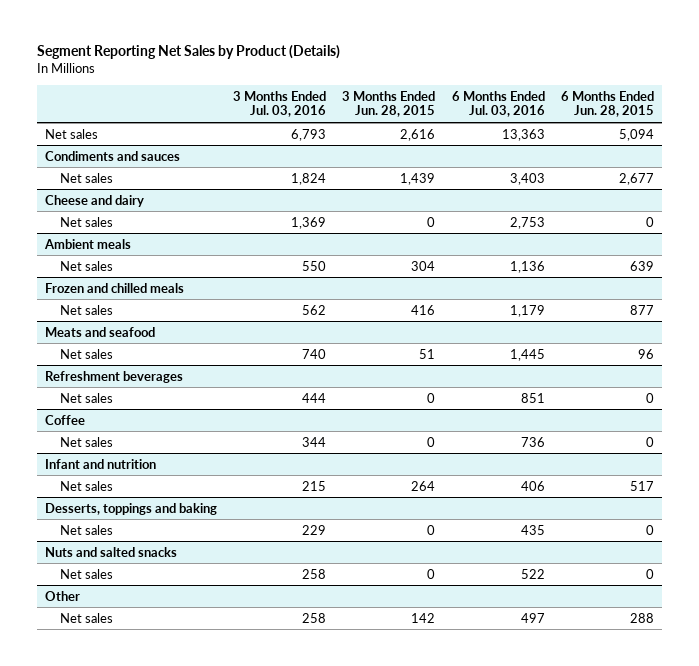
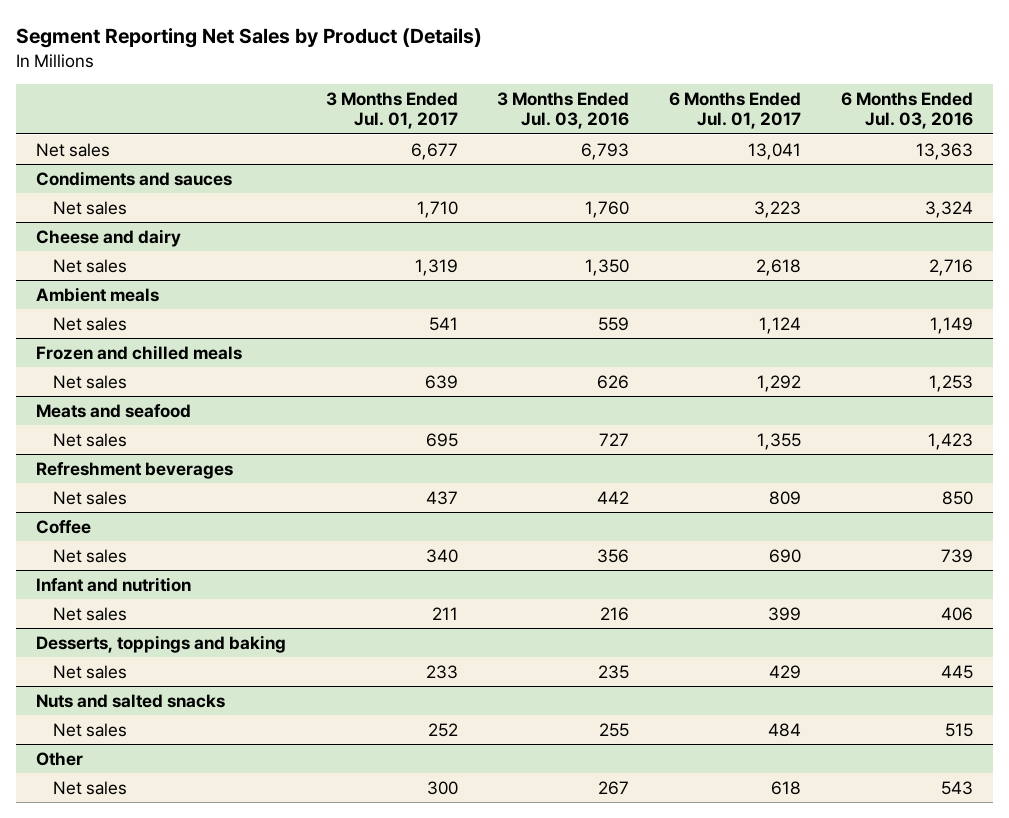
- | 3 Months Ended Jul. 03, 2016 | 3 Months Ended Jun. 28, 2015 | 6 Months Ended Jul. 03, 2016 | 6 Months Ended Jun. 28, 2015
+ | 3 Months Ended Jul. 01, 2017 | 3 Months Ended Jul. 03, 2016 | 6 Months Ended Jul. 01, 2017 | 6 Months Ended Jul. 03, 2016
@ Condiments and sauces
- Net sales | 1,824 | 1,439 | 3,403 | 2,677
+ Net sales | 1,710 | 1,760 | 3,223 | 3,324
@ Cheese and dairy
- Net sales | 1,369 | 0 | 2,753 | 0
+ Net sales | 1,319 | 1,350 | 2,618 | 2,716
@ Ambient meals
- Net sales | 550 | 304 | 1,136 | 639
+ Net sales | 541 | 559 | 1,124 | 1,149
@ Frozen and chilled meals
- Net sales | 562 | 416 | 1,179 | 877
+ Net sales | 639 | 626 | 1,292 | 1,253
@ Meats and seafood
- Net sales | 740 | 51 | 1,445 | 96
+ Net sales | 695 | 727 | 1,355 | 1,423
@ Refreshment beverages
- Net sales | 444 | 0 | 851 | 0
+ Net sales | 437 | 442 | 809 | 850
@ Coffee
- Net sales | 344 | 0 | 736 | 0
+ Net sales | 340 | 356 | 690 | 739
@ Infant and nutrition
- Net sales | 215 | 264 | 406 | 517
+ Net sales | 211 | 216 | 399 | 406
@ Desserts, toppings and baking
- Net sales | 229 | 0 | 435 | 0
+ Net sales | 233 | 235 | 429 | 445
@ Nuts and salted snacks
- Net sales | 258 | 0 | 522 | 0
+ Net sales | 252 | 255 | 484 | 515
@ Other
- Net sales | 258 | 142 | 497 | 288
+ Net sales | 300 | 267 | 618 | 543

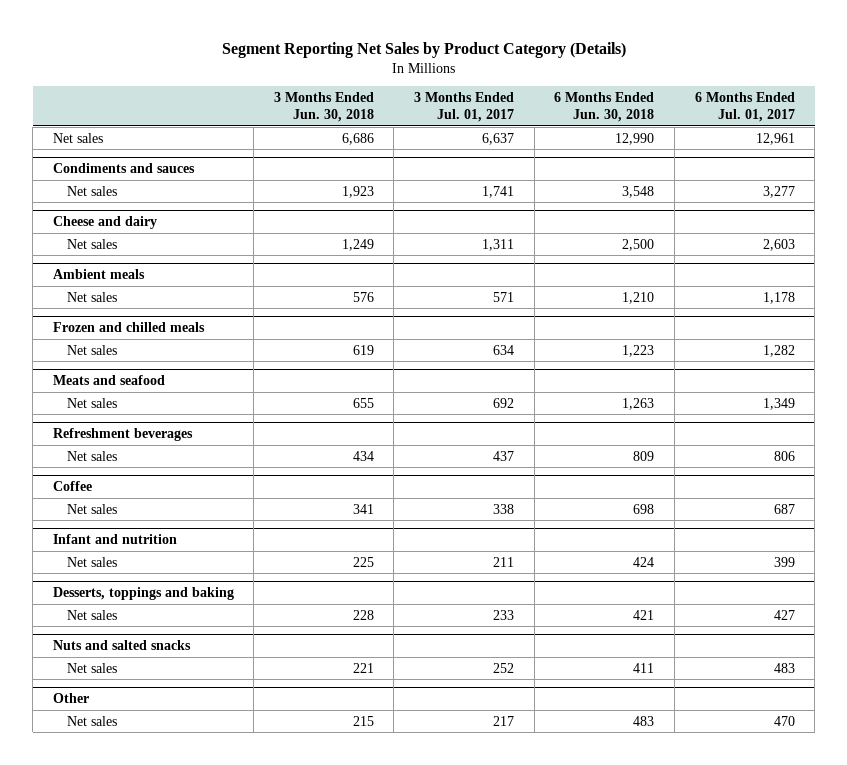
- Segment Reporting Net Sales by Product (Details)
+ Segment Reporting Net Sales by Product Category (Details)
- | 3 Months Ended Jul. 01, 2017 | 3 Months Ended Jul. 03, 2016 | 6 Months Ended Jul. 01, 2017 | 6 Months Ended Jul. 03, 2016
+ | 3 Months Ended Jun. 30, 2018 | 3 Months Ended Jul. 01, 2017 | 6 Months Ended Jun. 30, 2018 | 6 Months Ended Jul. 01, 2017
- Net sales | 6,677 | 6,793 | 13,041 | 13,363
+ Net sales | 6,686 | 6,637 | 12,990 | 12,961
@ Condiments and sauces
- Net sales | 1,710 | 1,760 | 3,223 | 3,324
+ Net sales | 1,923 | 1,741 | 3,548 | 3,277
@ Cheese and dairy
- Net sales | 1,319 | 1,350 | 2,618 | 2,716
+ Net sales | 1,249 | 1,311 | 2,500 | 2,603
@ Ambient meals
- Net sales | 541 | 559 | 1,124 | 1,149
+ Net sales | 576 | 571 | 1,210 | 1,178
@ Frozen and chilled meals
- Net sales | 639 | 626 | 1,292 | 1,253
+ Net sales | 619 | 634 | 1,223 | 1,282
@ Meats and seafood
- Net sales | 695 | 727 | 1,355 | 1,423
+ Net sales | 655 | 692 | 1,263 | 1,349
@ Refreshment beverages
- Net sales | 437 | 442 | 809 | 850
+ Net sales | 434 | 437 | 809 | 806
@ Coffee
- Net sales | 340 | 356 | 690 | 739
+ Net sales | 341 | 338 | 698 | 687
@ Desserts, toppings and baking
- Net sales | 233 | 235 | 429 | 445
+ Net sales | 228 | 233 | 421 | 427
@ Nuts and salted snacks
- Net sales | 252 | 255 | 484 | 515
+ Net sales | 221 | 252 | 411 | 483
@ Other
- Net sales | 300 | 267 | 618 | 543
+ Net sales | 215 | 217 | 483 | 470

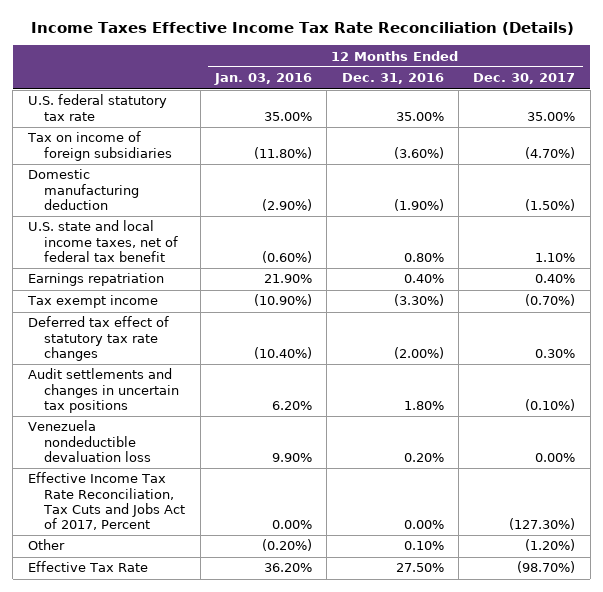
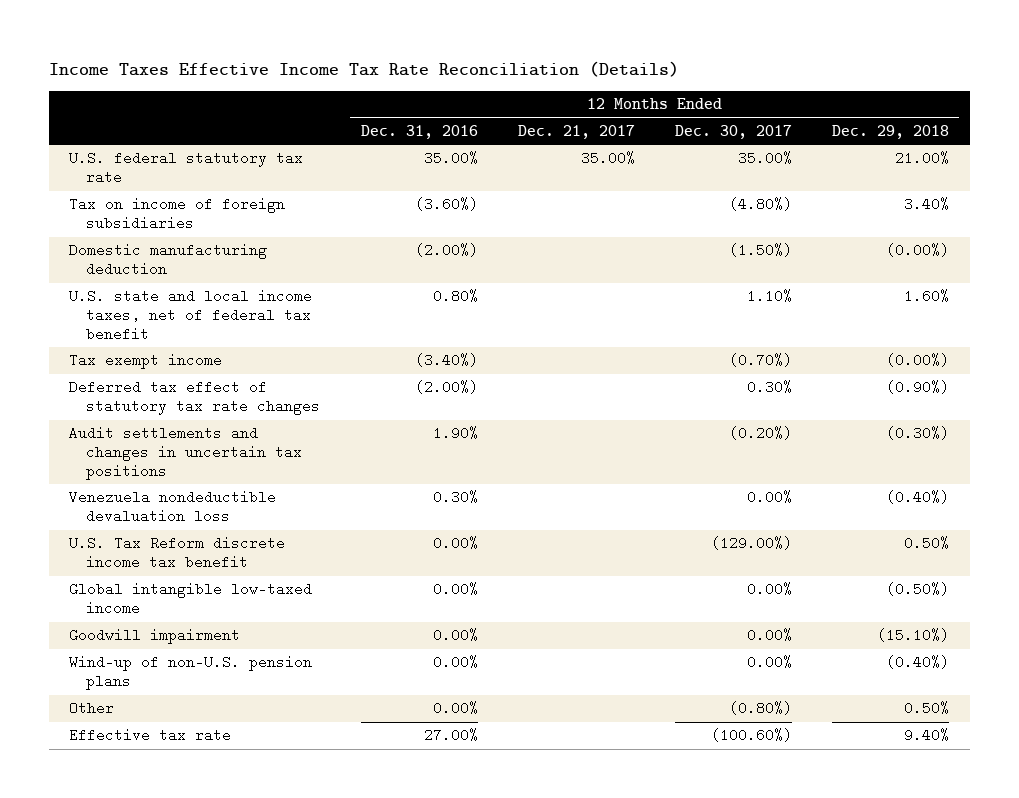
- | 12 Months Ended Jan. 03, 2016 | 12 Months Ended Dec. 31, 2016 | 12 Months Ended Dec. 30, 2017
+ | 12 Months Ended Dec. 31, 2016 | 12 Months Ended Dec. 21, 2017 | 12 Months Ended Dec. 30, 2017 | 12 Months Ended Dec. 29, 2018
- Tax on income of foreign subsidiaries | (11.80%) | (3.60%) | (4.70%)
- Domestic manufacturing deduction | (2.90%) | (1.90%) | (1.50%)
+ Tax on income of foreign subsidiaries | (3.60%) | | (4.80%) | 3.40%
+ Domestic manufacturing deduction | (2.00%) | | (1.50%) | (0.00%)
- Earnings repatriation | 21.90% | 0.40% | 0.40%
- Tax exempt income | (10.90%) | (3.30%) | (0.70%)
+ Tax exempt income | (3.40%) | | (0.70%) | (0.00%)
- Audit settlements and changes in uncertain tax positions | 6.20% | 1.80% | (0.10%)
- Venezuela nondeductible devaluation loss | 9.90% | 0.20% | 0.00%
- Effective Income Tax Rate Reconciliation, Tax Cuts and Jobs Act of 2017, Percent | 0.00% | 0.00% | (127.30%)
- Other | (0.20%) | 0.10% | (1.20%)
- Effective Tax Rate | 36.20% | 27.50% | (98.70%)
+ Audit settlements and changes in uncertain tax positions | 1.90% | | (0.20%) | (0.30%)
+ Venezuela nondeductible devaluation loss | 0.30% | | 0.00% | (0.40%)
+ U.S. Tax Reform discrete income tax benefit | 0.00% | | (129.00%) | 0.50%
+ Global intangible low-taxed income | 0.00% | | 0.00% | (0.50%)
+ Goodwill impairment | 0.00% | | 0.00% | (15.10%)
+ Wind-up of non-U.S. pension plans | 0.00% | | 0.00% | (0.40%)
+ Other | 0.00% | | (0.80%) | 0.50%
+ Effective tax rate | 27.00% | | (100.60%) | 9.40%

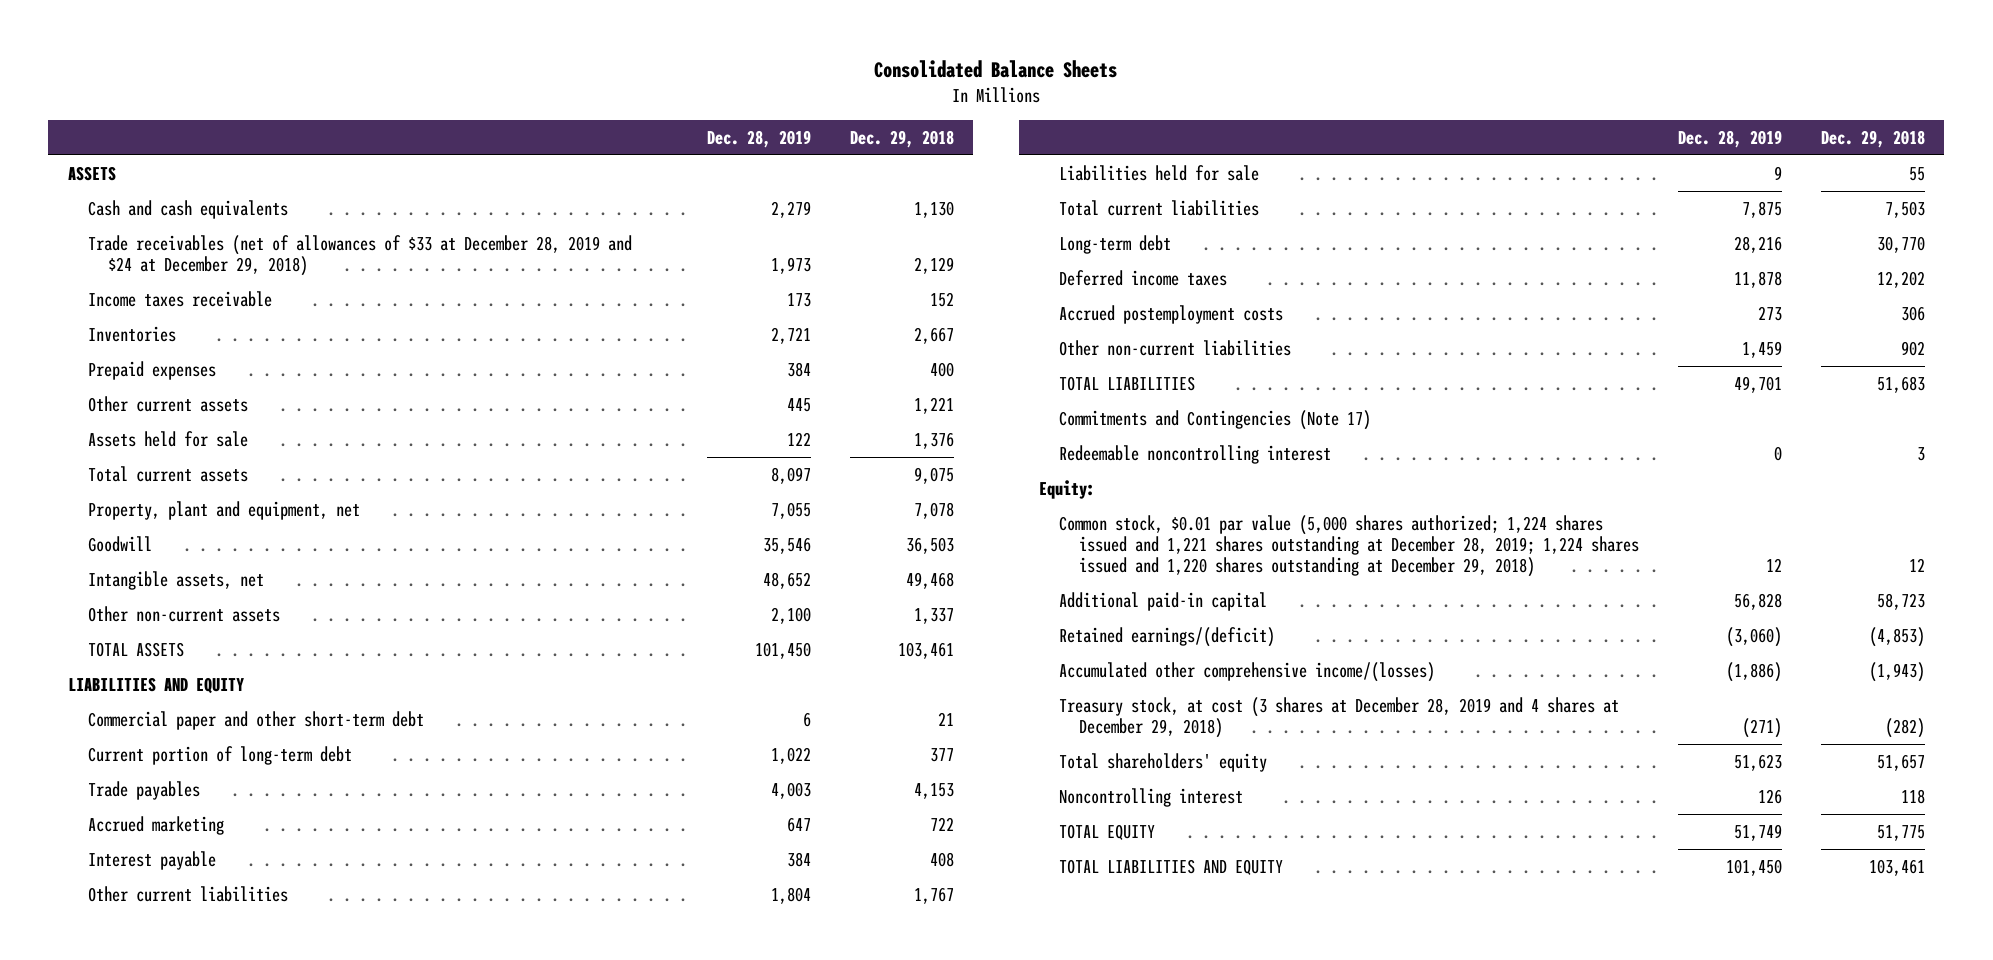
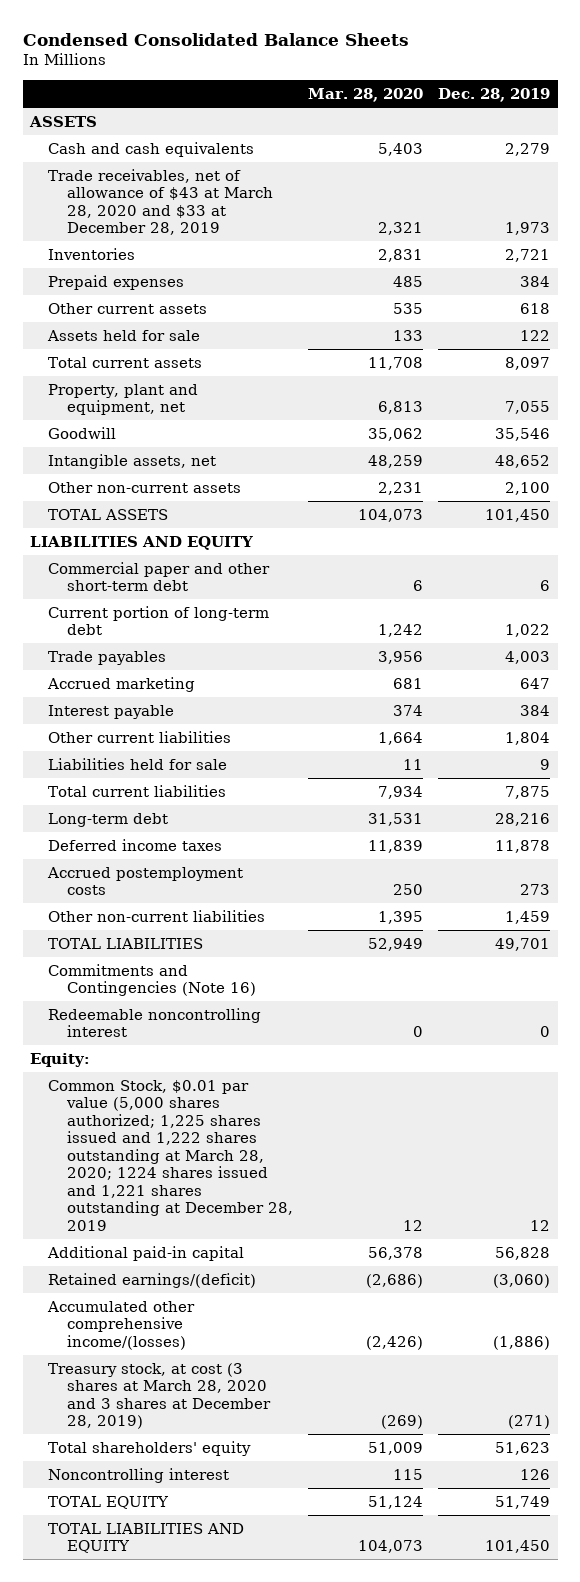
- Consolidated Balance Sheets
+ Condensed Consolidated Balance Sheets
- | Dec. 28, 2019 | Dec. 29, 2018
+ | Mar. 28, 2020 | Dec. 28, 2019
- Trade receivables (net of allowances of $33 at December 28, 2019 and $24 at December 29, 2018) | 1,973 | 2,129
- Income taxes receivable | 173 | 152
+ Trade receivables, net of allowance of $43 at March 28, 2020 and $33 at December 28, 2019 | 2,321 | 1,973
- Other current assets | 445 | 1,221
+ Other current assets | 535 | 618
- Commitments and Contingencies (Note 17)
+ Commitments and Contingencies (Note 16)
- Common stock, $0.01 par value (5,000 shares authorized; 1,224 shares issued and 1,221 shares outstanding at December 28, 2019; 1,224 shares issued and 1,220 shares outstanding at December 29, 2018) | 12 | 12
+ Common Stock, $0.01 par value (5,000 shares authorized; 1,225 shares issued and 1,222 shares outstanding at March 28, 2020; 1224 shares issued and 1,221 shares outstanding at December 28, 2019 | 12 | 12
- Treasury stock, at cost (3 shares at December 28, 2019 and 4 shares at December 29, 2018) | (271) | (282)
+ Treasury stock, at cost (3 shares at March 28, 2020 and 3 shares at December 28, 2019) | (269) | (271)

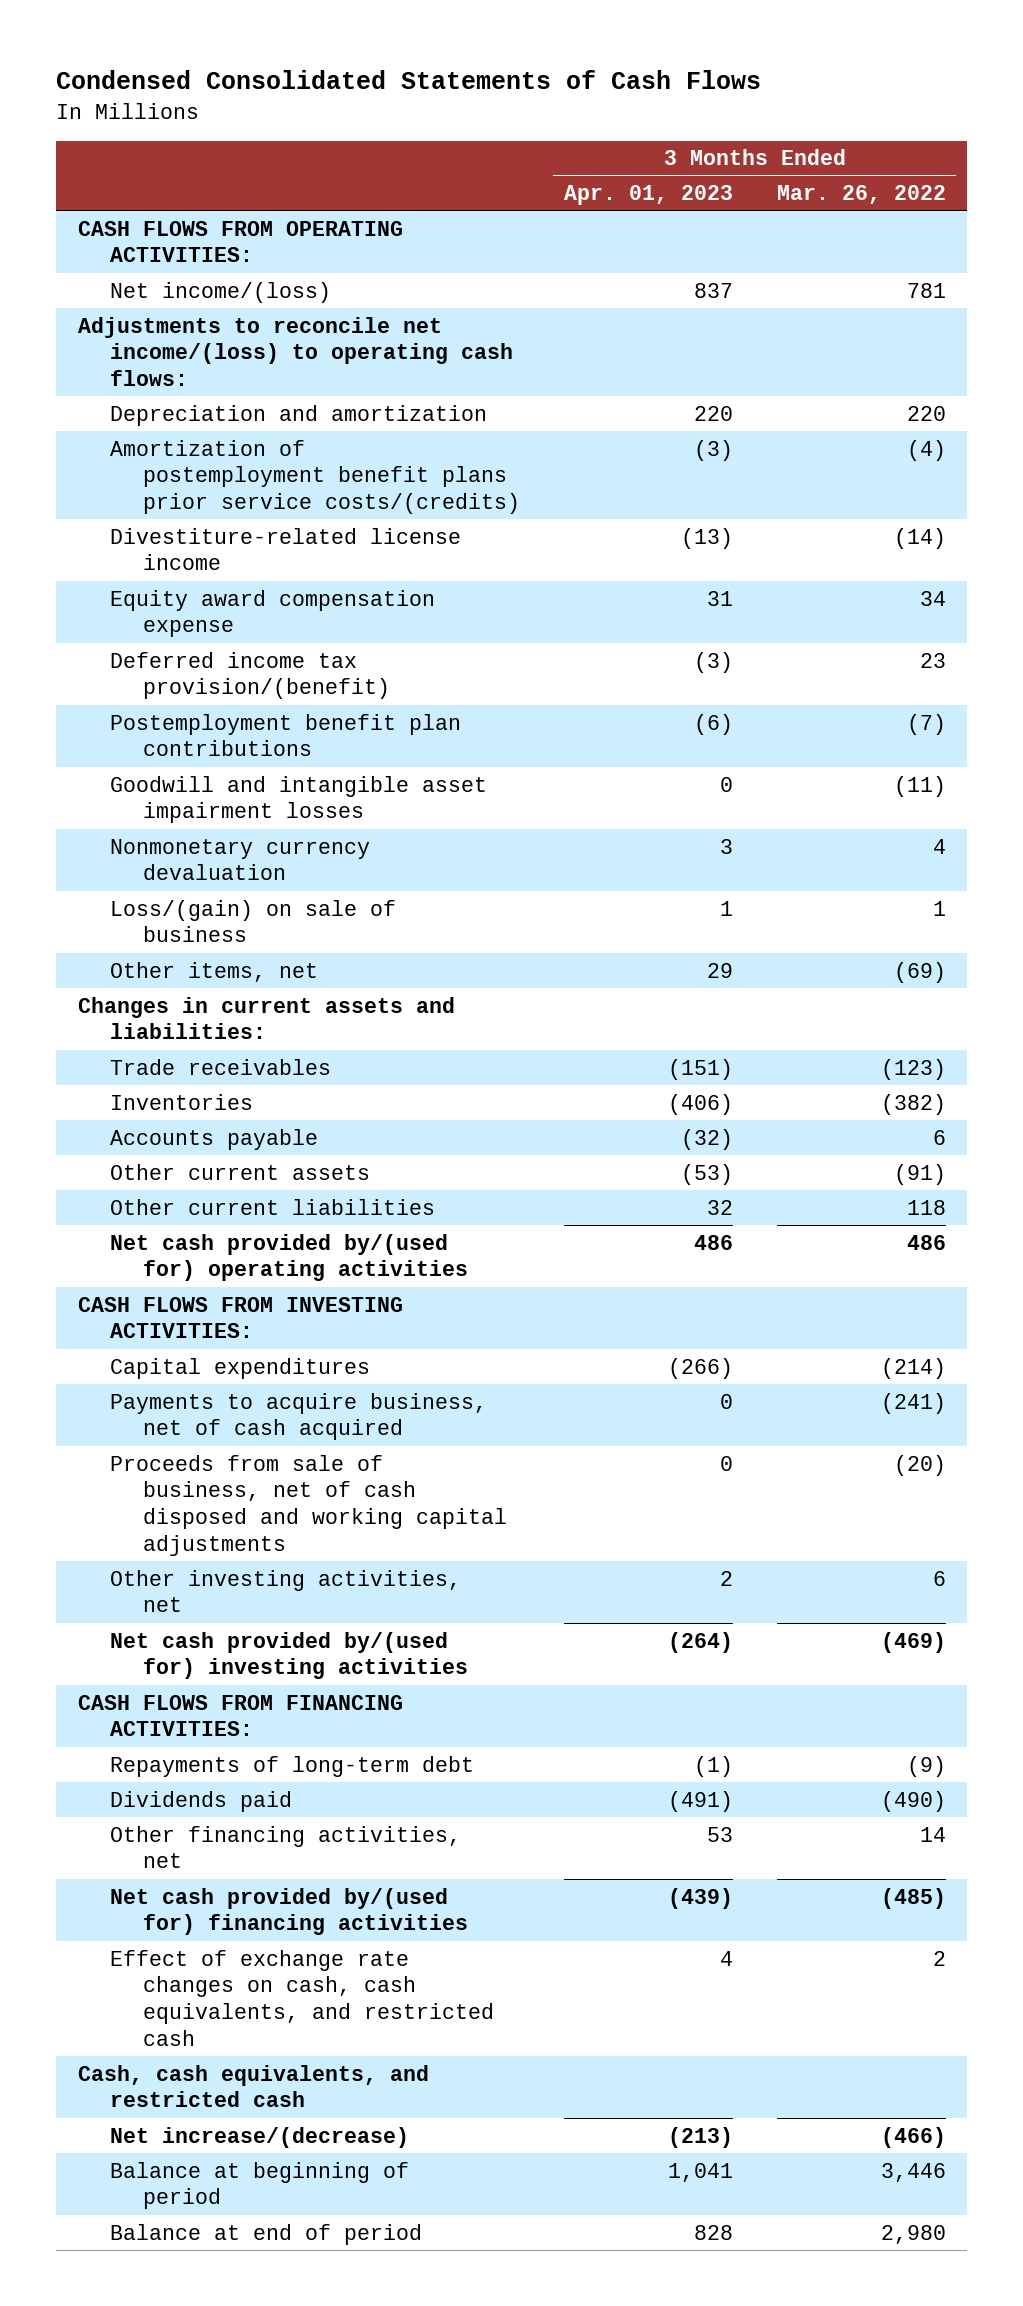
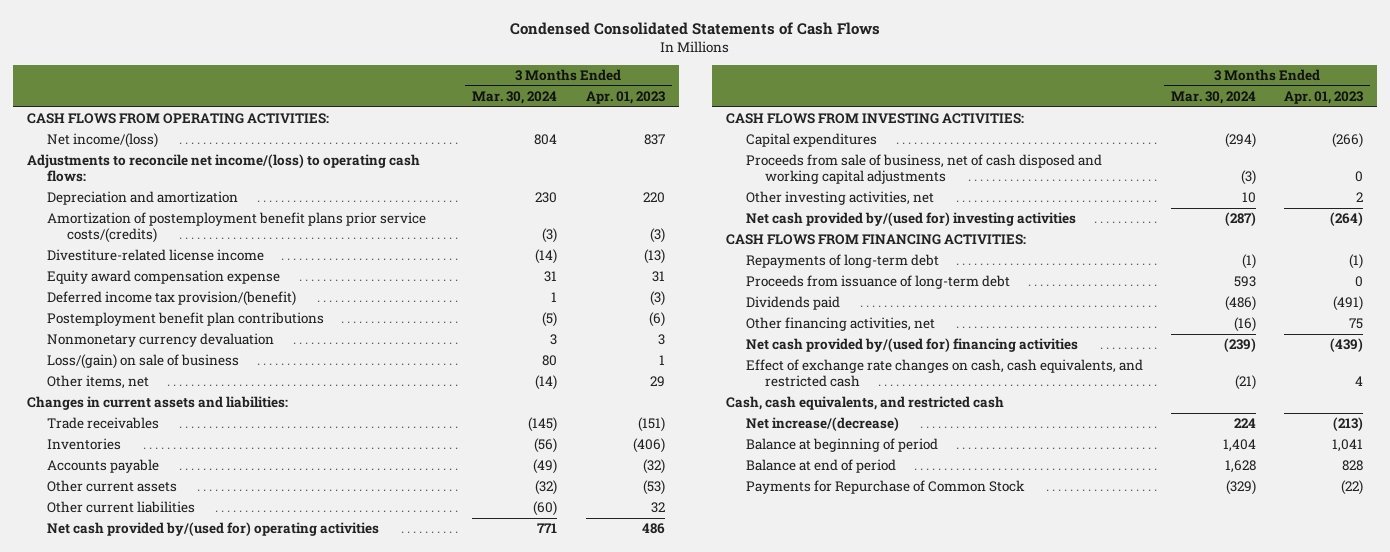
- | 3 Months Ended Apr. 01, 2023 | 3 Months Ended Mar. 26, 2022
+ | 3 Months Ended Mar. 30, 2024 | 3 Months Ended Apr. 01, 2023
- Goodwill and intangible asset impairment losses | 0 | (11)
- Payments to acquire business, net of cash acquired | 0 | (241)
+ Proceeds from issuance of long-term debt | 593 | 0
- Other financing activities, net | 53 | 14
+ Other financing activities, net | (16) | 75
+ Payments for Repurchase of Common Stock | (329) | (22)

